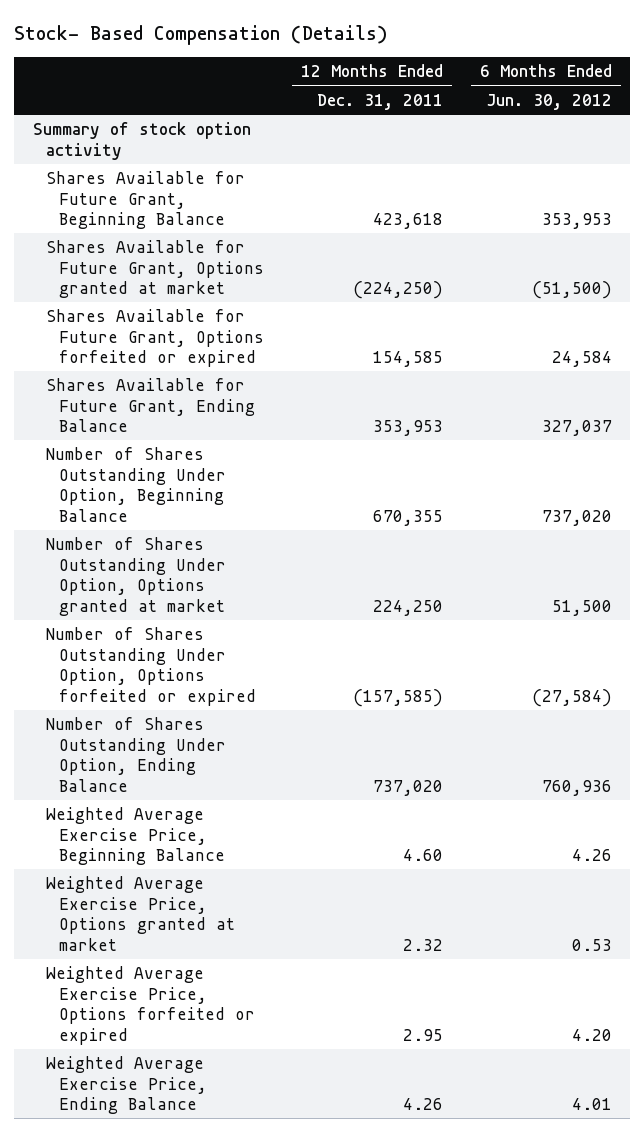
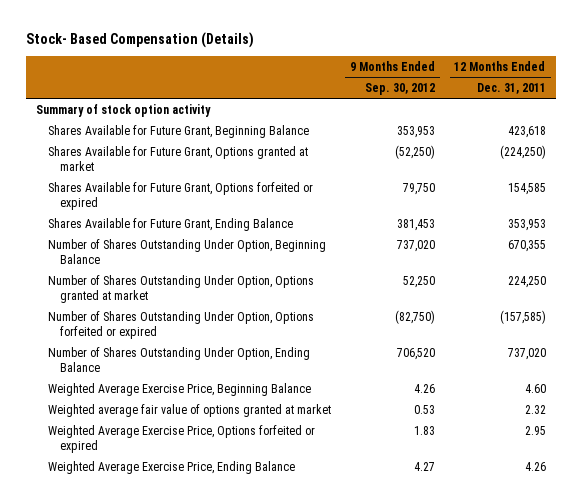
- | 12 Months Ended Dec. 31, 2011 | 6 Months Ended Jun. 30, 2012
+ | 9 Months Ended Sep. 30, 2012 | 12 Months Ended Dec. 31, 2011
- Weighted Average Exercise Price, Options granted at market | 2.32 | 0.53
+ Weighted average fair value of options granted at market | 0.53 | 2.32

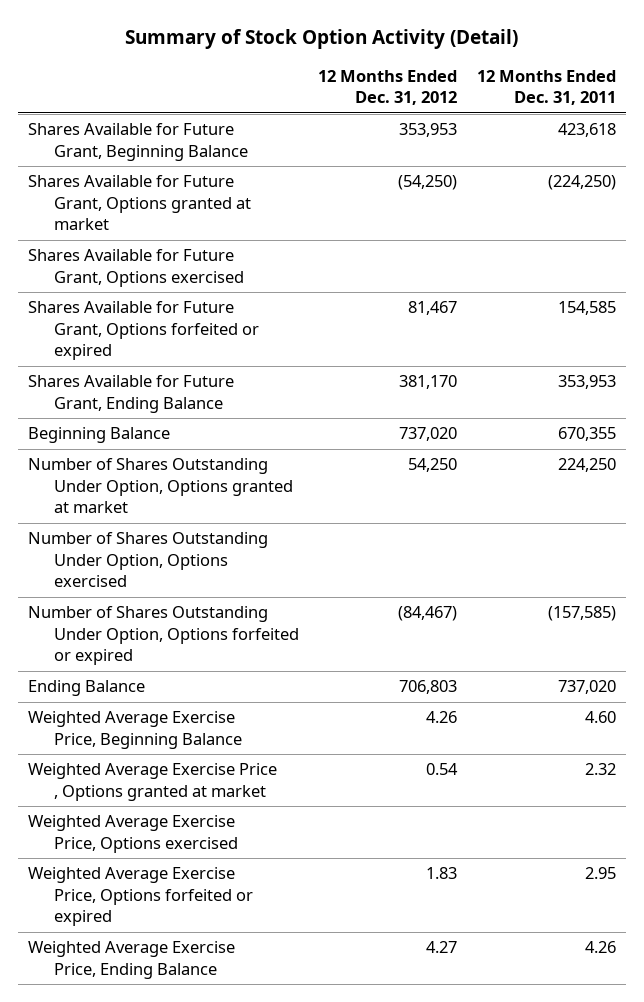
- Stock- Based Compensation (Details)
+ Summary of Stock Option Activity (Detail)
- | 9 Months Ended Sep. 30, 2012 | 12 Months Ended Dec. 31, 2011
+ | 12 Months Ended Dec. 31, 2012 | 12 Months Ended Dec. 31, 2011
- Summary of stock option activity
+ Shares Available for Future Grant, Options exercised
- Number of Shares Outstanding Under Option, Beginning Balance | 737,020 | 670,355
+ Beginning Balance | 737,020 | 670,355
+ Number of Shares Outstanding Under Option, Options exercised
- Number of Shares Outstanding Under Option, Ending Balance | 706,520 | 737,020
+ Ending Balance | 706,803 | 737,020
- Weighted average fair value of options granted at market | 0.53 | 2.32
+ Weighted Average Exercise Price , Options granted at market | 0.54 | 2.32
+ Weighted Average Exercise Price, Options exercised

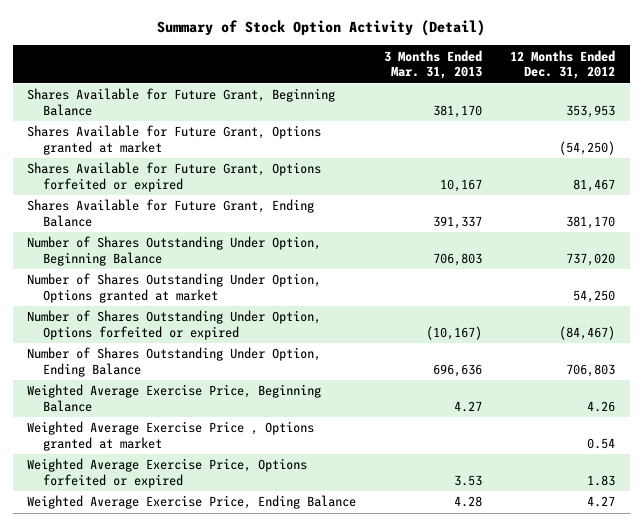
- | 12 Months Ended Dec. 31, 2012 | 12 Months Ended Dec. 31, 2011
+ | 3 Months Ended Mar. 31, 2013 | 12 Months Ended Dec. 31, 2012
- Shares Available for Future Grant, Options exercised
- Beginning Balance | 737,020 | 670,355
+ Number of Shares Outstanding Under Option, Beginning Balance | 706,803 | 737,020
- Number of Shares Outstanding Under Option, Options exercised
- Ending Balance | 706,803 | 737,020
+ Number of Shares Outstanding Under Option, Ending Balance | 696,636 | 706,803
- Weighted Average Exercise Price, Options exercised

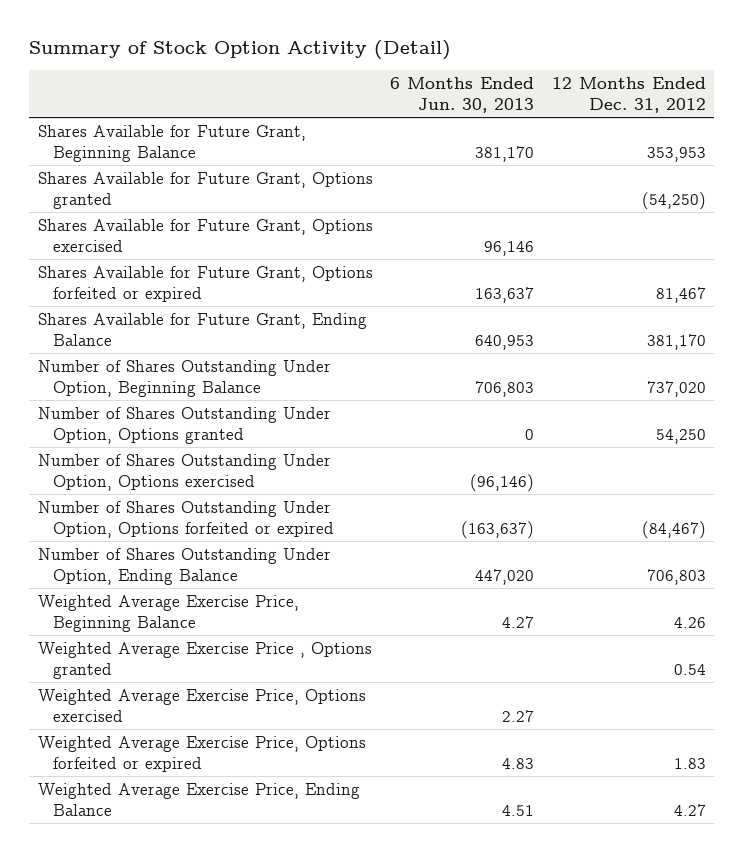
- | 3 Months Ended Mar. 31, 2013 | 12 Months Ended Dec. 31, 2012
+ | 6 Months Ended Jun. 30, 2013 | 12 Months Ended Dec. 31, 2012
- Shares Available for Future Grant, Options granted at market | | (54,250)
+ Shares Available for Future Grant, Options granted | | (54,250)
+ Shares Available for Future Grant, Options exercised | 96,146 |
- Number of Shares Outstanding Under Option, Options granted at market | | 54,250
+ Number of Shares Outstanding Under Option, Options granted | 0 | 54,250
+ Number of Shares Outstanding Under Option, Options exercised | (96,146) |
- Weighted Average Exercise Price , Options granted at market | | 0.54
+ Weighted Average Exercise Price , Options granted | | 0.54
+ Weighted Average Exercise Price, Options exercised | 2.27 |

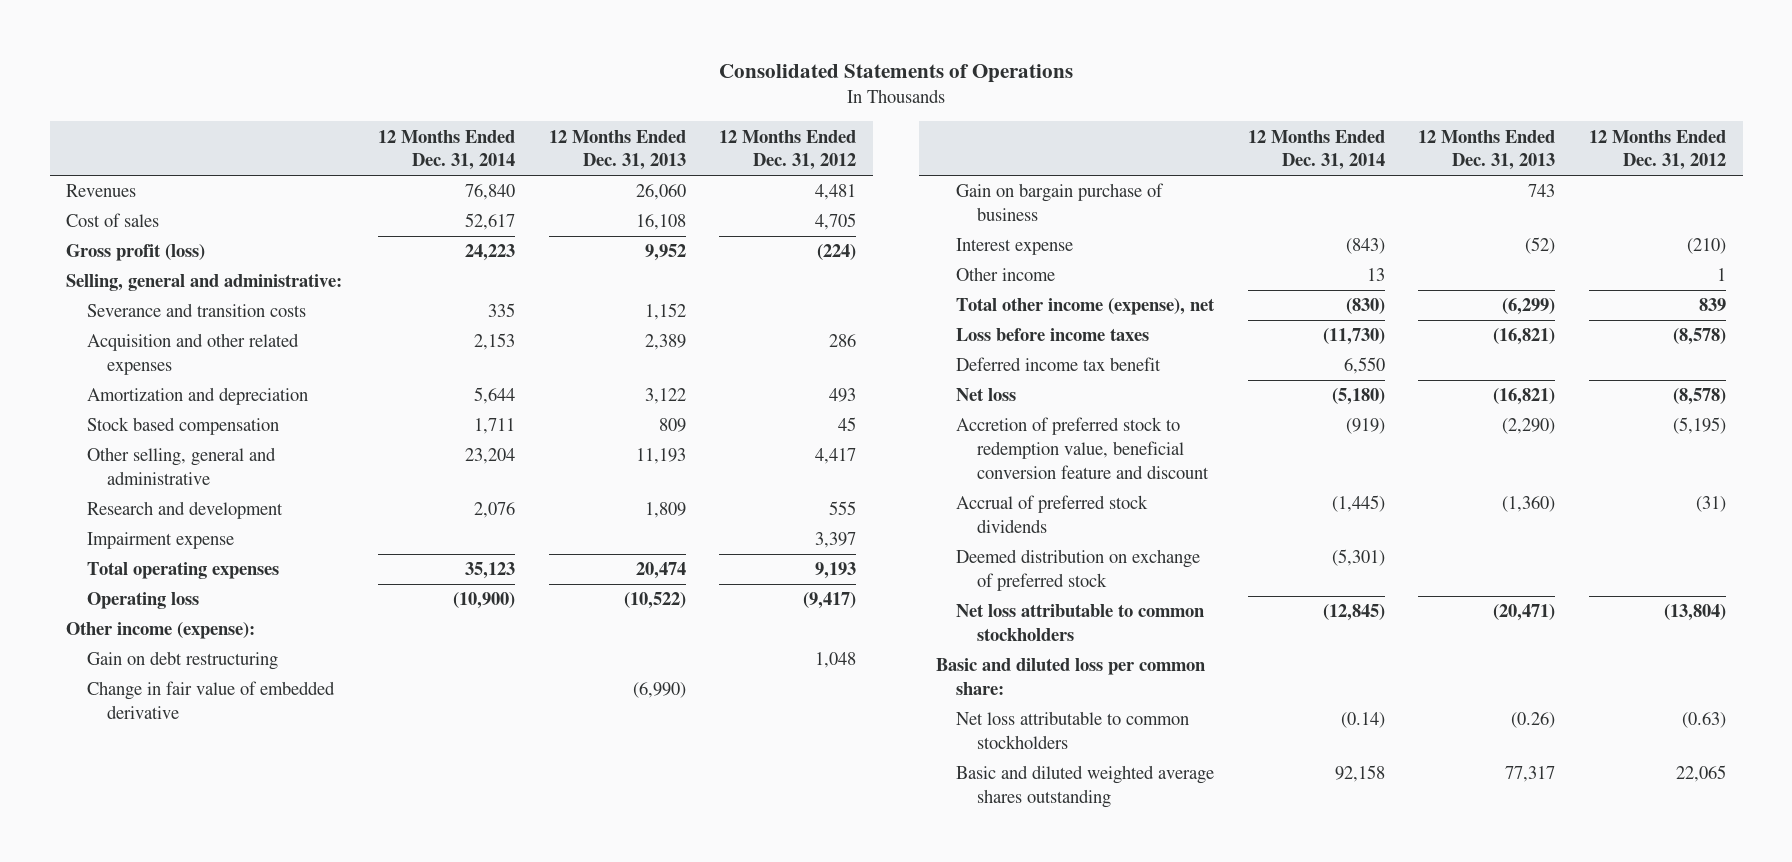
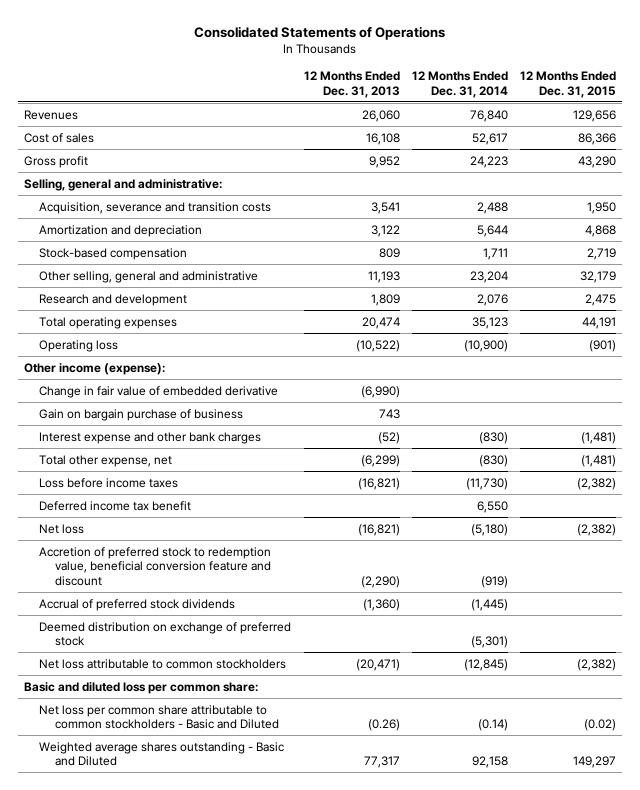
- | 12 Months Ended Dec. 31, 2014 | 12 Months Ended Dec. 31, 2013 | 12 Months Ended Dec. 31, 2012
+ | 12 Months Ended Dec. 31, 2013 | 12 Months Ended Dec. 31, 2014 | 12 Months Ended Dec. 31, 2015
- Gross profit (loss) | 24,223 | 9,952 | (224)
+ Gross profit | 9,952 | 24,223 | 43,290
- Severance and transition costs | 335 | 1,152 |
- Acquisition and other related expenses | 2,153 | 2,389 | 286
+ Acquisition, severance and transition costs | 3,541 | 2,488 | 1,950
- Stock based compensation | 1,711 | 809 | 45
+ Stock-based compensation | 809 | 1,711 | 2,719
- Impairment expense | | | 3,397
- Gain on debt restructuring | | | 1,048
- Interest expense | (843) | (52) | (210)
- Other income | 13 | | 1
- Total other income (expense), net | (830) | (6,299) | 839
+ Interest expense and other bank charges | (52) | (830) | (1,481)
+ Total other expense, net | (6,299) | (830) | (1,481)
- Net loss attributable to common stockholders | (0.14) | (0.26) | (0.63)
- Basic and diluted weighted average shares outstanding | 92,158 | 77,317 | 22,065
+ Net loss per common share attributable to common stockholders - Basic and Diluted | (0.26) | (0.14) | (0.02)
+ Weighted average shares outstanding - Basic and Diluted | 77,317 | 92,158 | 149,297

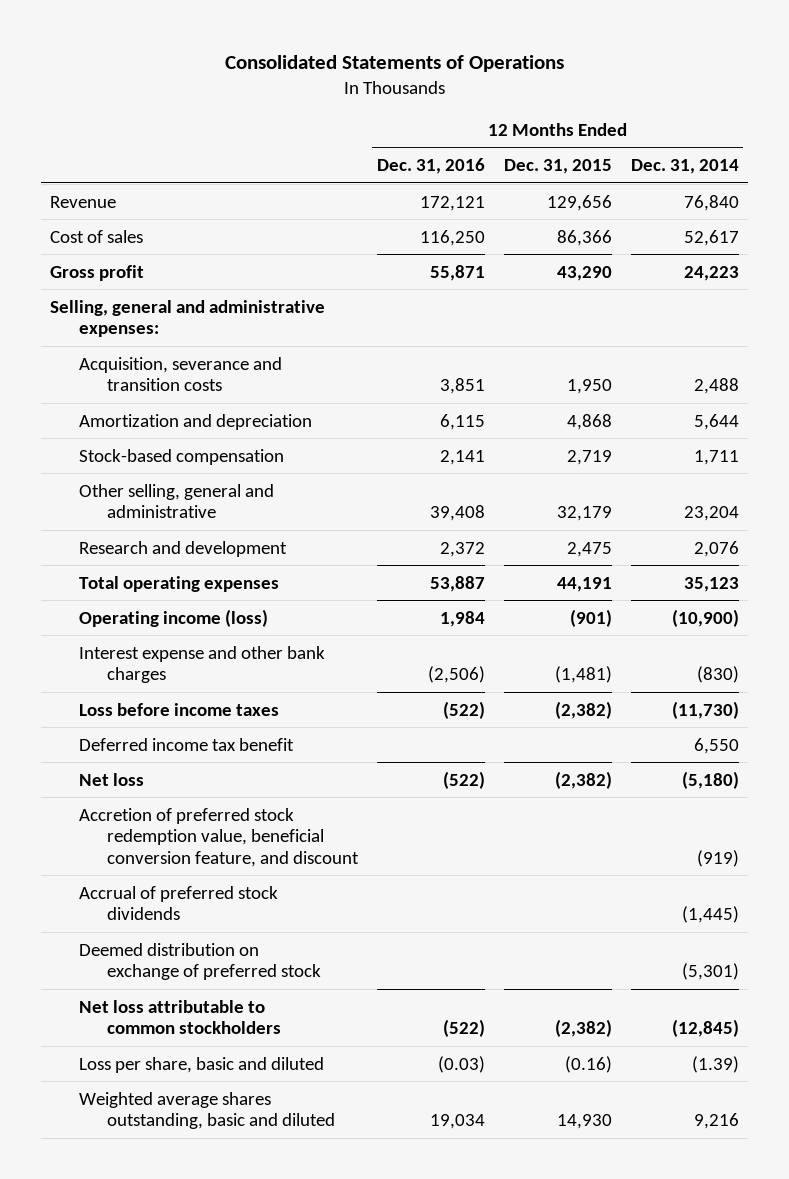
- | 12 Months Ended Dec. 31, 2013 | 12 Months Ended Dec. 31, 2014 | 12 Months Ended Dec. 31, 2015
+ | 12 Months Ended Dec. 31, 2016 | 12 Months Ended Dec. 31, 2015 | 12 Months Ended Dec. 31, 2014
- Revenues | 26,060 | 76,840 | 129,656
+ Revenue | 172,121 | 129,656 | 76,840
- Selling, general and administrative:
+ Selling, general and administrative expenses:
- Operating loss | (10,522) | (10,900) | (901)
- Other income (expense):
- Change in fair value of embedded derivative | (6,990) | |
- Gain on bargain purchase of business | 743 | |
+ Operating income (loss) | 1,984 | (901) | (10,900)
- Total other expense, net | (6,299) | (830) | (1,481)
- Accretion of preferred stock to redemption value, beneficial conversion feature and discount | (2,290) | (919) |
+ Accretion of preferred stock redemption value, beneficial conversion feature, and discount | | | (919)
- Basic and diluted loss per common share:
- Net loss per common share attributable to common stockholders - Basic and Diluted | (0.26) | (0.14) | (0.02)
- Weighted average shares outstanding - Basic and Diluted | 77,317 | 92,158 | 149,297
+ Loss per share, basic and diluted | (0.03) | (0.16) | (1.39)
+ Weighted average shares outstanding, basic and diluted | 19,034 | 14,930 | 9,216

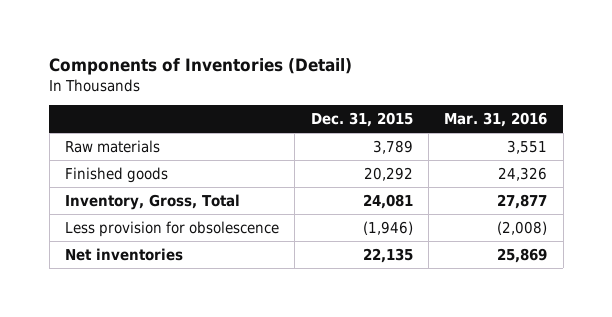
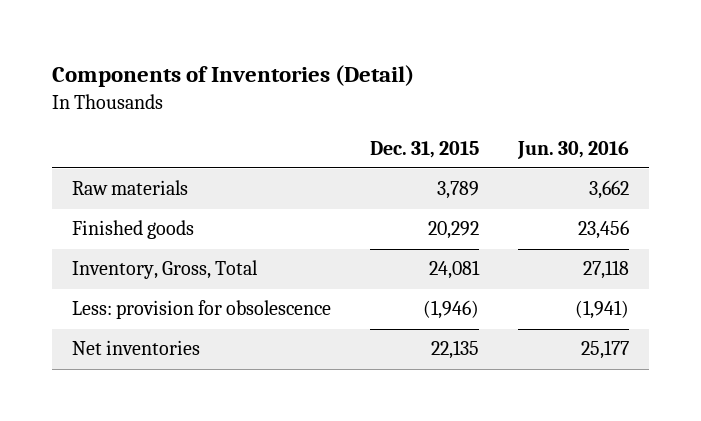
- | Dec. 31, 2015 | Mar. 31, 2016
+ | Dec. 31, 2015 | Jun. 30, 2016
- Less provision for obsolescence | (1,946) | (2,008)
+ Less: provision for obsolescence | (1,946) | (1,941)

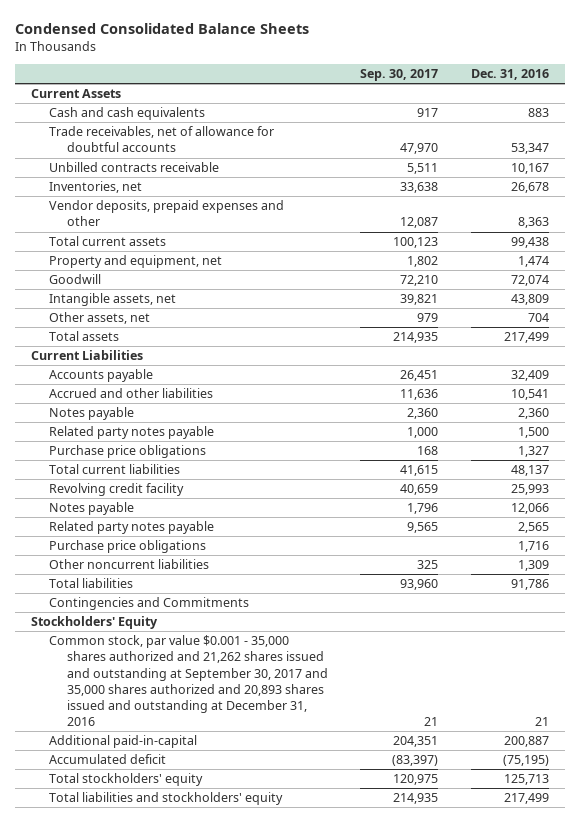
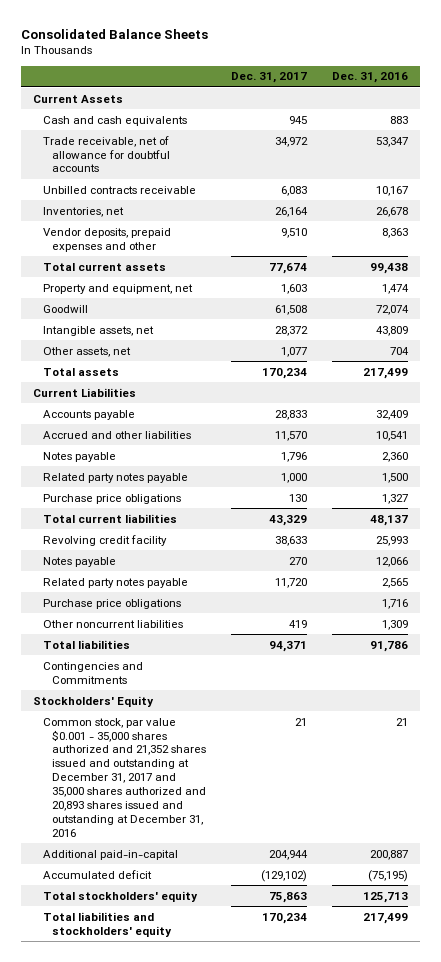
- Condensed Consolidated Balance Sheets
+ Consolidated Balance Sheets
- | Sep. 30, 2017 | Dec. 31, 2016
+ | Dec. 31, 2017 | Dec. 31, 2016
- Trade receivables, net of allowance for doubtful accounts | 47,970 | 53,347
+ Trade receivable, net of allowance for doubtful accounts | 34,972 | 53,347
- Common stock, par value $0.001 - 35,000 shares authorized and 21,262 shares issued and outstanding at September 30, 2017 and 35,000 shares authorized and 20,893 shares issued and outstanding at December 31, 2016 | 21 | 21
+ Common stock, par value $0.001 - 35,000 shares authorized and 21,352 shares issued and outstanding at December 31, 2017 and 35,000 shares authorized and 20,893 shares issued and outstanding at December 31, 2016 | 21 | 21

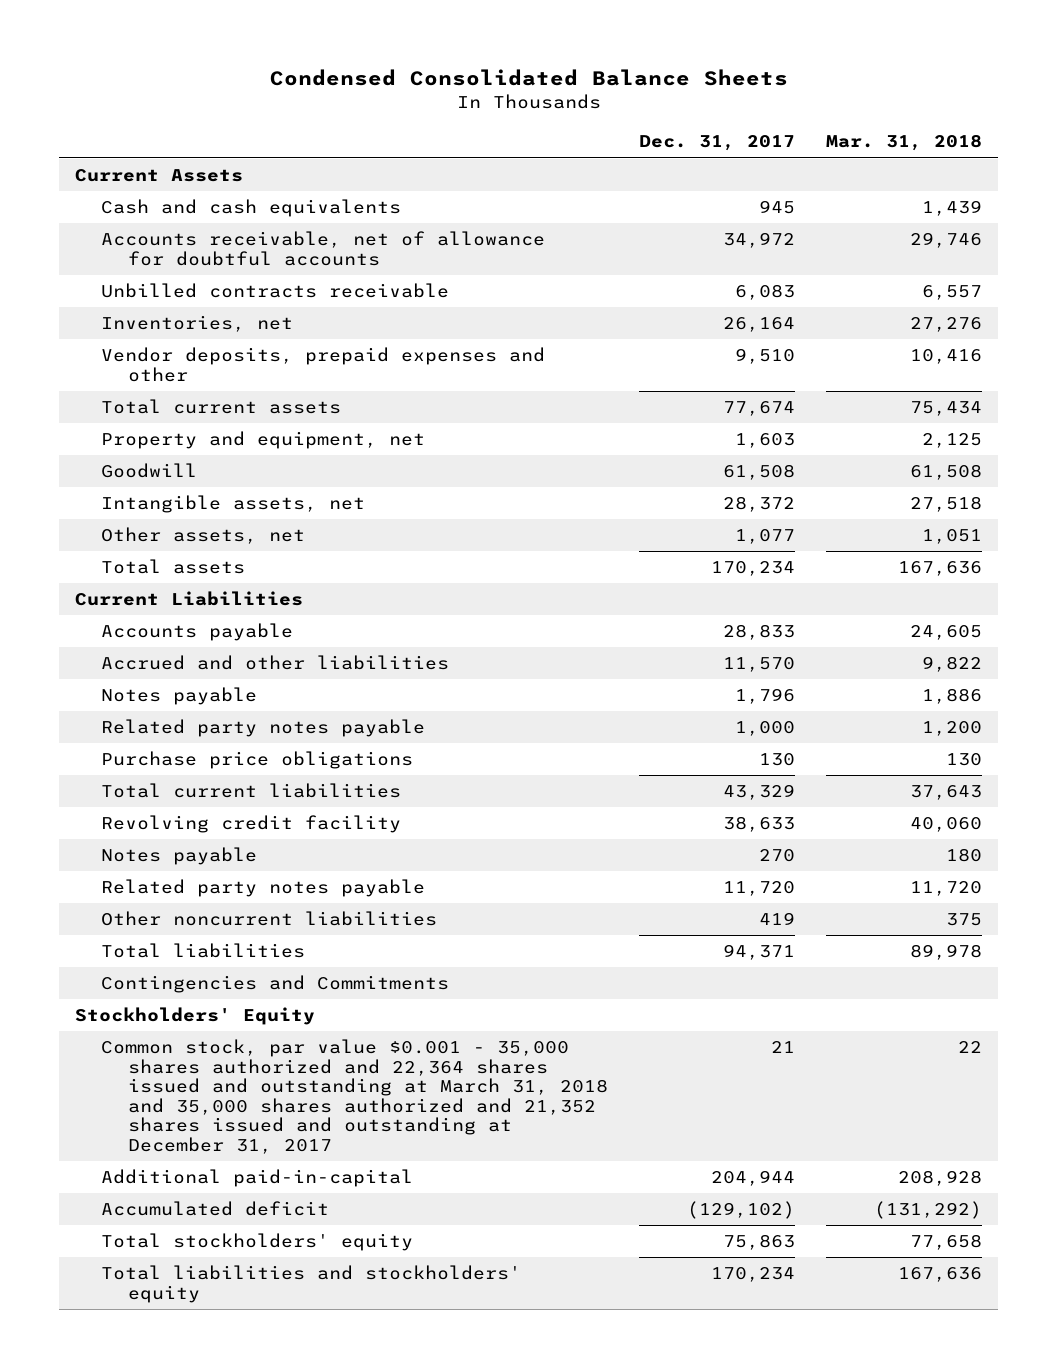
- Consolidated Balance Sheets
+ Condensed Consolidated Balance Sheets
- | Dec. 31, 2017 | Dec. 31, 2016
+ | Dec. 31, 2017 | Mar. 31, 2018
- Trade receivable, net of allowance for doubtful accounts | 34,972 | 53,347
+ Accounts receivable, net of allowance for doubtful accounts | 34,972 | 29,746
- Purchase price obligations | | 1,716
- Common stock, par value $0.001 - 35,000 shares authorized and 21,352 shares issued and outstanding at December 31, 2017 and 35,000 shares authorized and 20,893 shares issued and outstanding at December 31, 2016 | 21 | 21
+ Common stock, par value $0.001 - 35,000 shares authorized and 22,364 shares issued and outstanding at March 31, 2018 and 35,000 shares authorized and 21,352 shares issued and outstanding at December 31, 2017 | 21 | 22

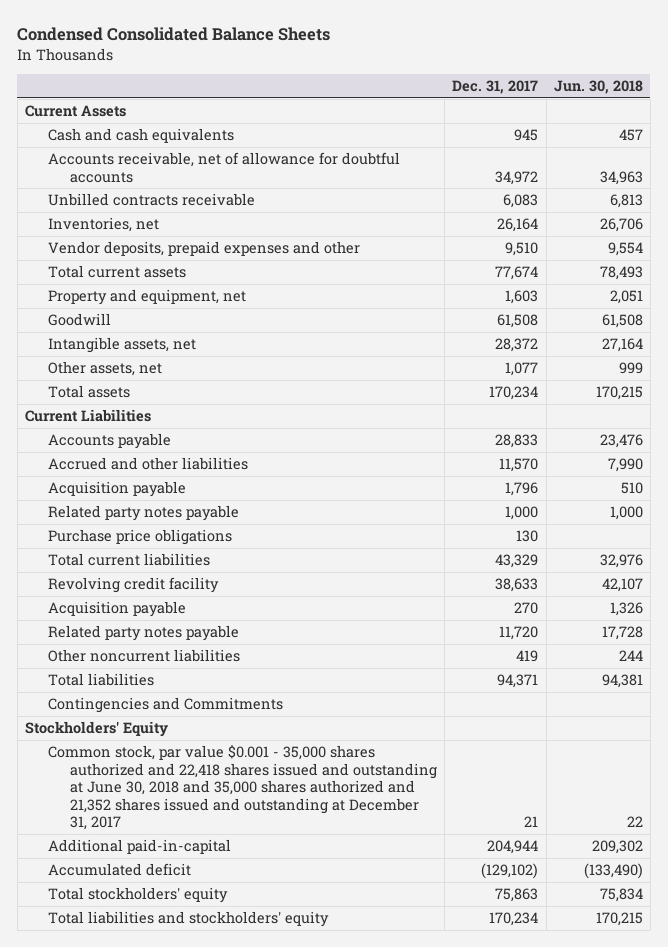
- | Dec. 31, 2017 | Mar. 31, 2018
+ | Dec. 31, 2017 | Jun. 30, 2018
- Notes payable | 1,796 | 1,886
+ Acquisition payable | 1,796 | 510
- Notes payable | 270 | 180
+ Acquisition payable | 270 | 1,326
- Common stock, par value $0.001 - 35,000 shares authorized and 22,364 shares issued and outstanding at March 31, 2018 and 35,000 shares authorized and 21,352 shares issued and outstanding at December 31, 2017 | 21 | 22
+ Common stock, par value $0.001 - 35,000 shares authorized and 22,418 shares issued and outstanding at June 30, 2018 and 35,000 shares authorized and 21,352 shares issued and outstanding at December 31, 2017 | 21 | 22

